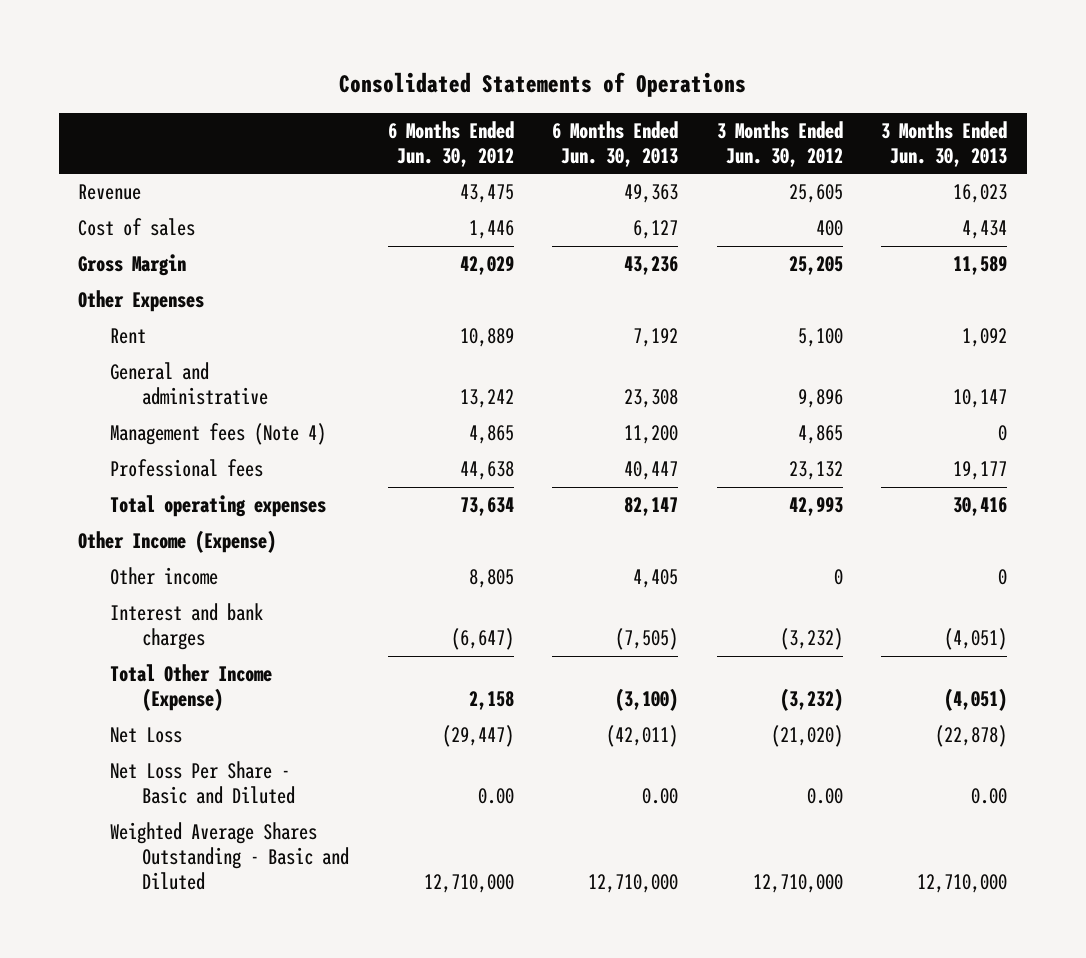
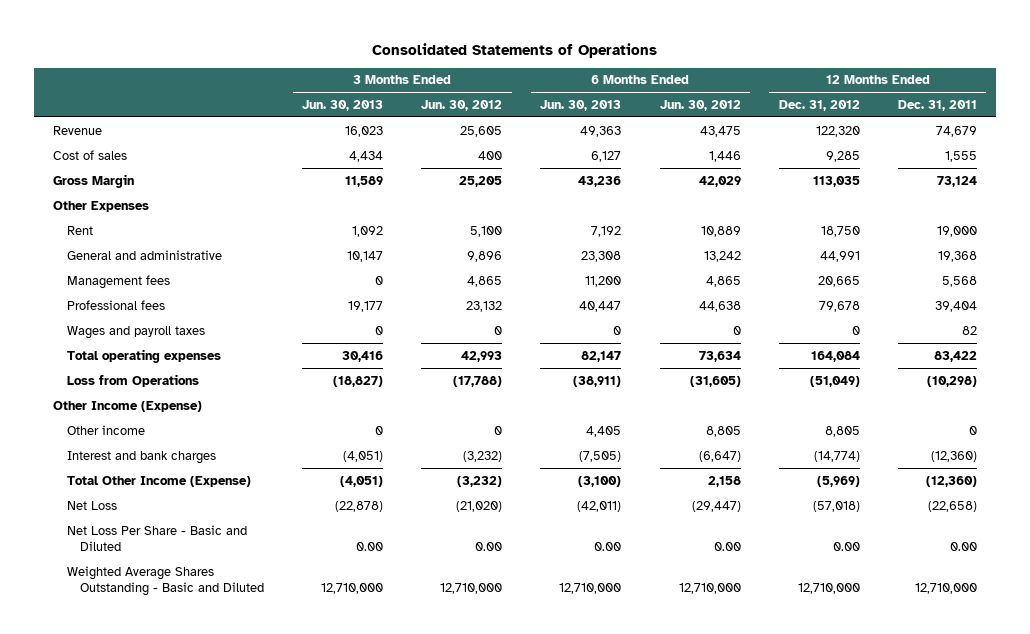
- | 6 Months Ended Jun. 30, 2012 | 6 Months Ended Jun. 30, 2013 | 3 Months Ended Jun. 30, 2012 | 3 Months Ended Jun. 30, 2013
+ | 3 Months Ended Jun. 30, 2013 | 3 Months Ended Jun. 30, 2012 | 6 Months Ended Jun. 30, 2013 | 6 Months Ended Jun. 30, 2012 | 12 Months Ended Dec. 31, 2012 | 12 Months Ended Dec. 31, 2011
- Management fees (Note 4) | 4,865 | 11,200 | 4,865 | 0
+ Management fees | 0 | 4,865 | 11,200 | 4,865 | 20,665 | 5,568
+ Wages and payroll taxes | 0 | 0 | 0 | 0 | 0 | 82
+ Loss from Operations | (18,827) | (17,788) | (38,911) | (31,605) | (51,049) | (10,298)

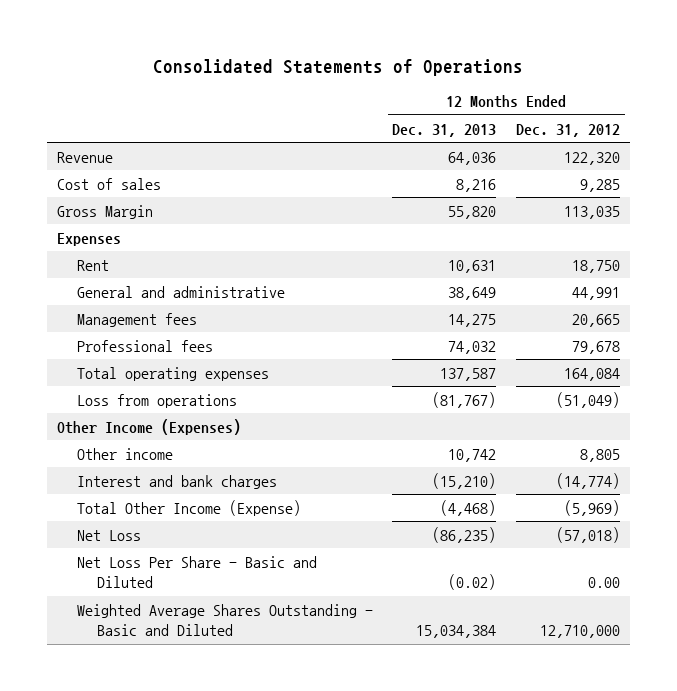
- | 3 Months Ended Jun. 30, 2013 | 3 Months Ended Jun. 30, 2012 | 6 Months Ended Jun. 30, 2013 | 6 Months Ended Jun. 30, 2012 | 12 Months Ended Dec. 31, 2012 | 12 Months Ended Dec. 31, 2011
+ | 12 Months Ended Dec. 31, 2013 | 12 Months Ended Dec. 31, 2012
- Other Expenses
+ Expenses
- Wages and payroll taxes | 0 | 0 | 0 | 0 | 0 | 82
- Loss from Operations | (18,827) | (17,788) | (38,911) | (31,605) | (51,049) | (10,298)
- Other Income (Expense)
+ Loss from operations | (81,767) | (51,049)
+ Other Income (Expenses)

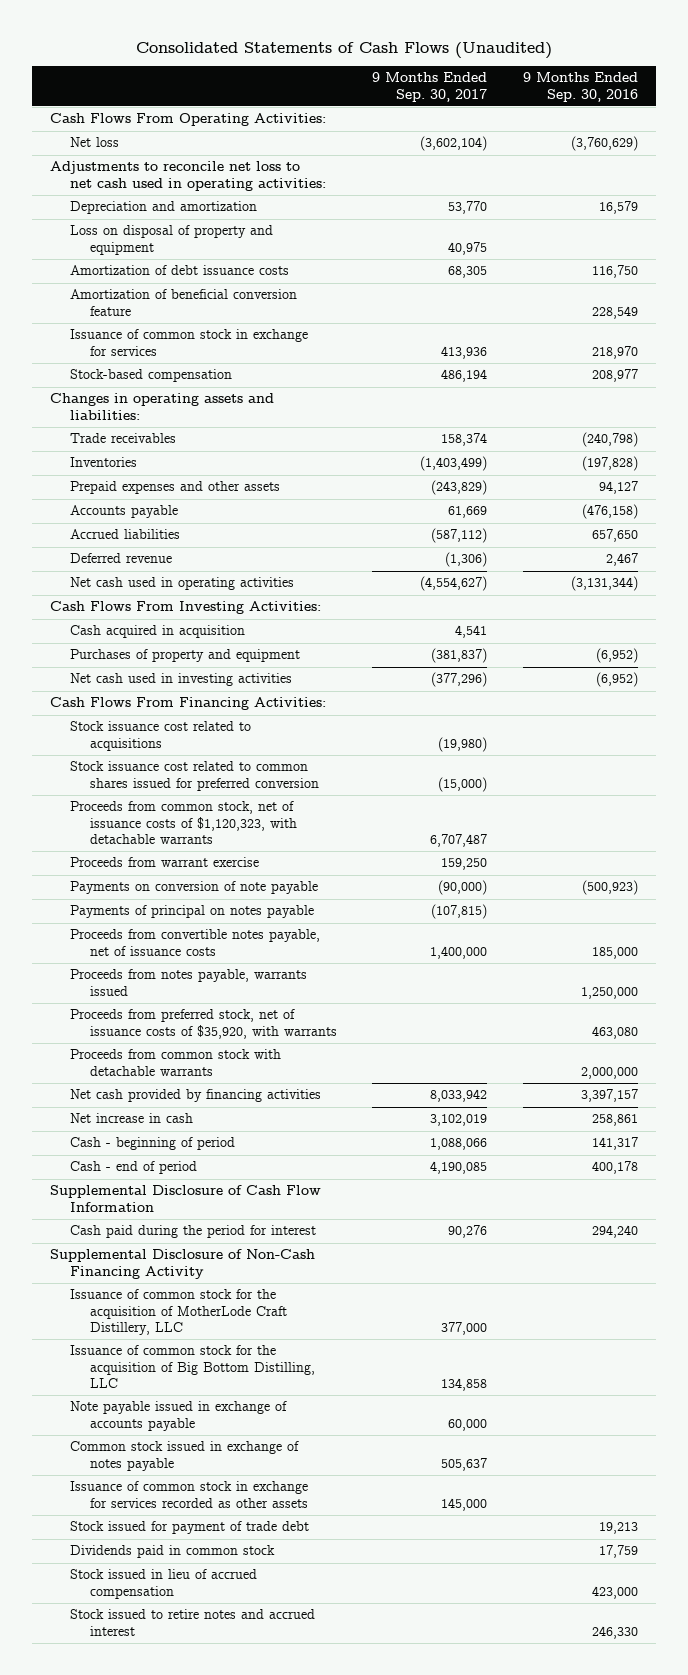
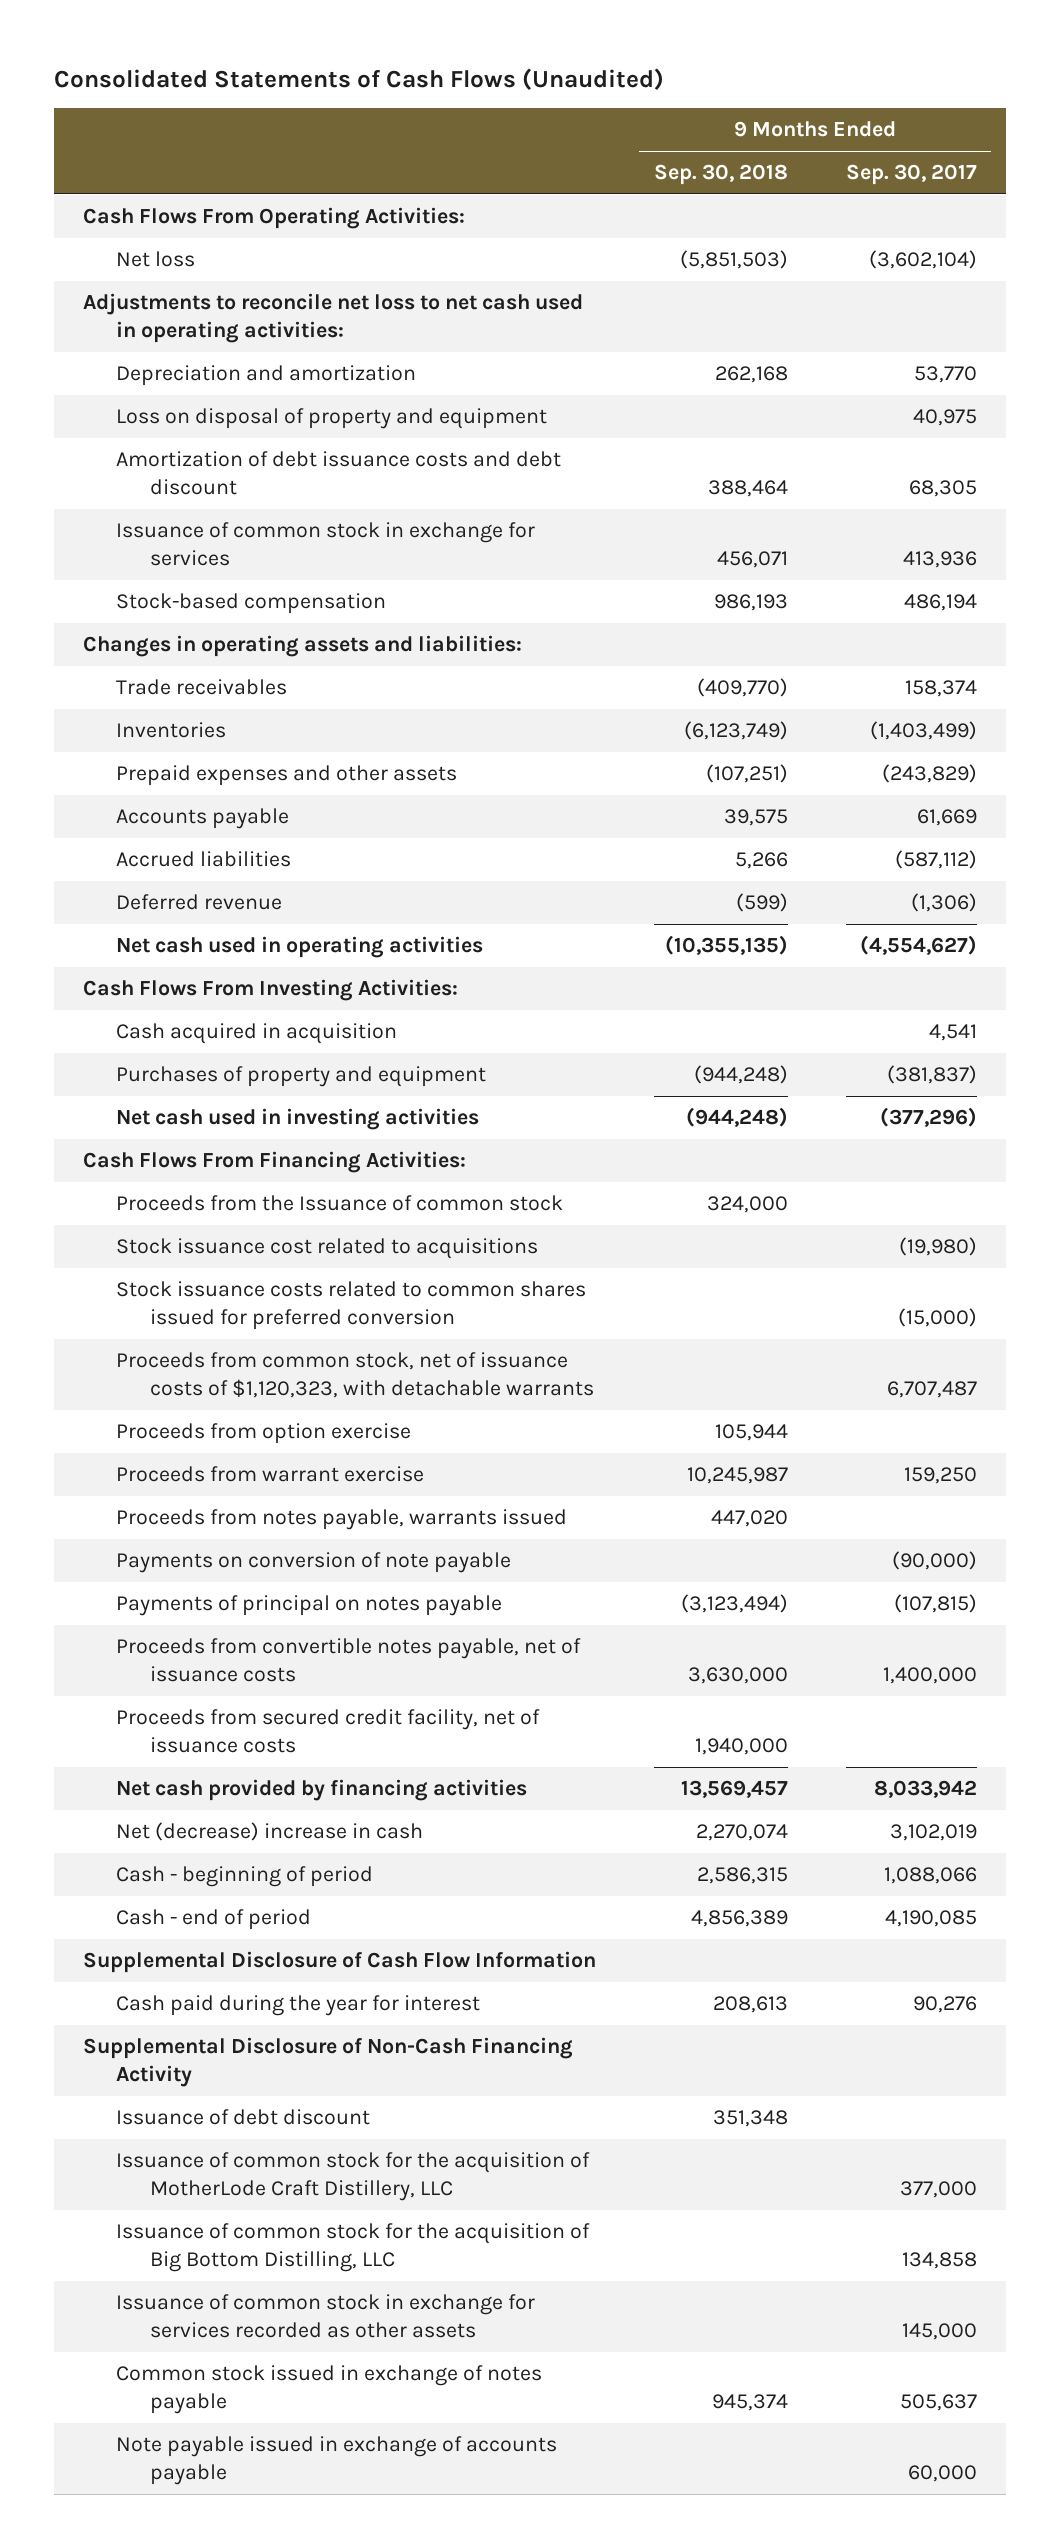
- | 9 Months Ended Sep. 30, 2017 | 9 Months Ended Sep. 30, 2016
+ | 9 Months Ended Sep. 30, 2018 | 9 Months Ended Sep. 30, 2017
- Amortization of debt issuance costs | 68,305 | 116,750
- Amortization of beneficial conversion feature | | 228,549
+ Amortization of debt issuance costs and debt discount | 388,464 | 68,305
+ Proceeds from the Issuance of common stock | 324,000 |
- Stock issuance cost related to common shares issued for preferred conversion | (15,000) |
+ Stock issuance costs related to common shares issued for preferred conversion | | (15,000)
+ Proceeds from option exercise | 105,944 |
moved up: Proceeds from notes payable, warrants issued | 447,020 |
- Proceeds from preferred stock, net of issuance costs of $35,920, with warrants | | 463,080
- Proceeds from common stock with detachable warrants | | 2,000,000
+ Proceeds from secured credit facility, net of issuance costs | 1,940,000 |
- Net increase in cash | 3,102,019 | 258,861
+ Net (decrease) increase in cash | 2,270,074 | 3,102,019
- Cash paid during the period for interest | 90,276 | 294,240
+ Cash paid during the year for interest | 208,613 | 90,276
+ Issuance of debt discount | 351,348 |
- Stock issued for payment of trade debt | | 19,213
- Dividends paid in common stock | | 17,759
- Stock issued in lieu of accrued compensation | | 423,000
- Stock issued to retire notes and accrued interest | | 246,330
moved down: Common stock issued in exchange of notes payable | 945,374 | 505,637
moved down: Note payable issued in exchange of accounts payable | | 60,000

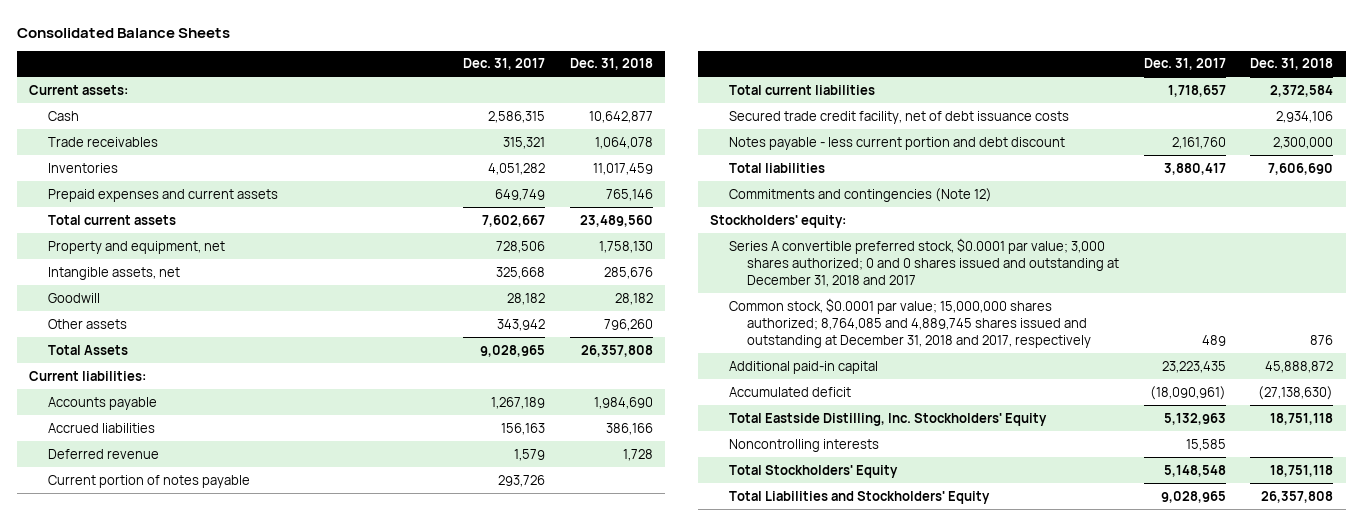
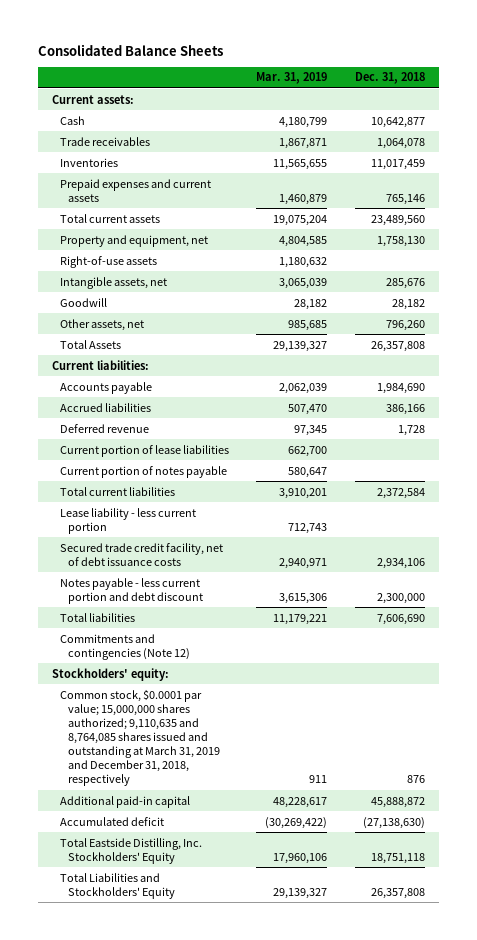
- | Dec. 31, 2017 | Dec. 31, 2018
+ | Mar. 31, 2019 | Dec. 31, 2018
+ Right-of-use assets | 1,180,632 |
- Other assets | 343,942 | 796,260
+ Other assets, net | 985,685 | 796,260
+ Current portion of lease liabilities | 662,700 |
+ Lease liability - less current portion | 712,743 |
- Series A convertible preferred stock, $0.0001 par value; 3,000 shares authorized; 0 and 0 shares issued and outstanding at December 31, 2018 and 2017
- Common stock, $0.0001 par value; 15,000,000 shares authorized; 8,764,085 and 4,889,745 shares issued and outstanding at December 31, 2018 and 2017, respectively | 489 | 876
+ Common stock, $0.0001 par value; 15,000,000 shares authorized; 9,110,635 and 8,764,085 shares issued and outstanding at March 31, 2019 and December 31, 2018, respectively | 911 | 876
- Noncontrolling interests | 15,585 |
- Total Stockholders' Equity | 5,148,548 | 18,751,118

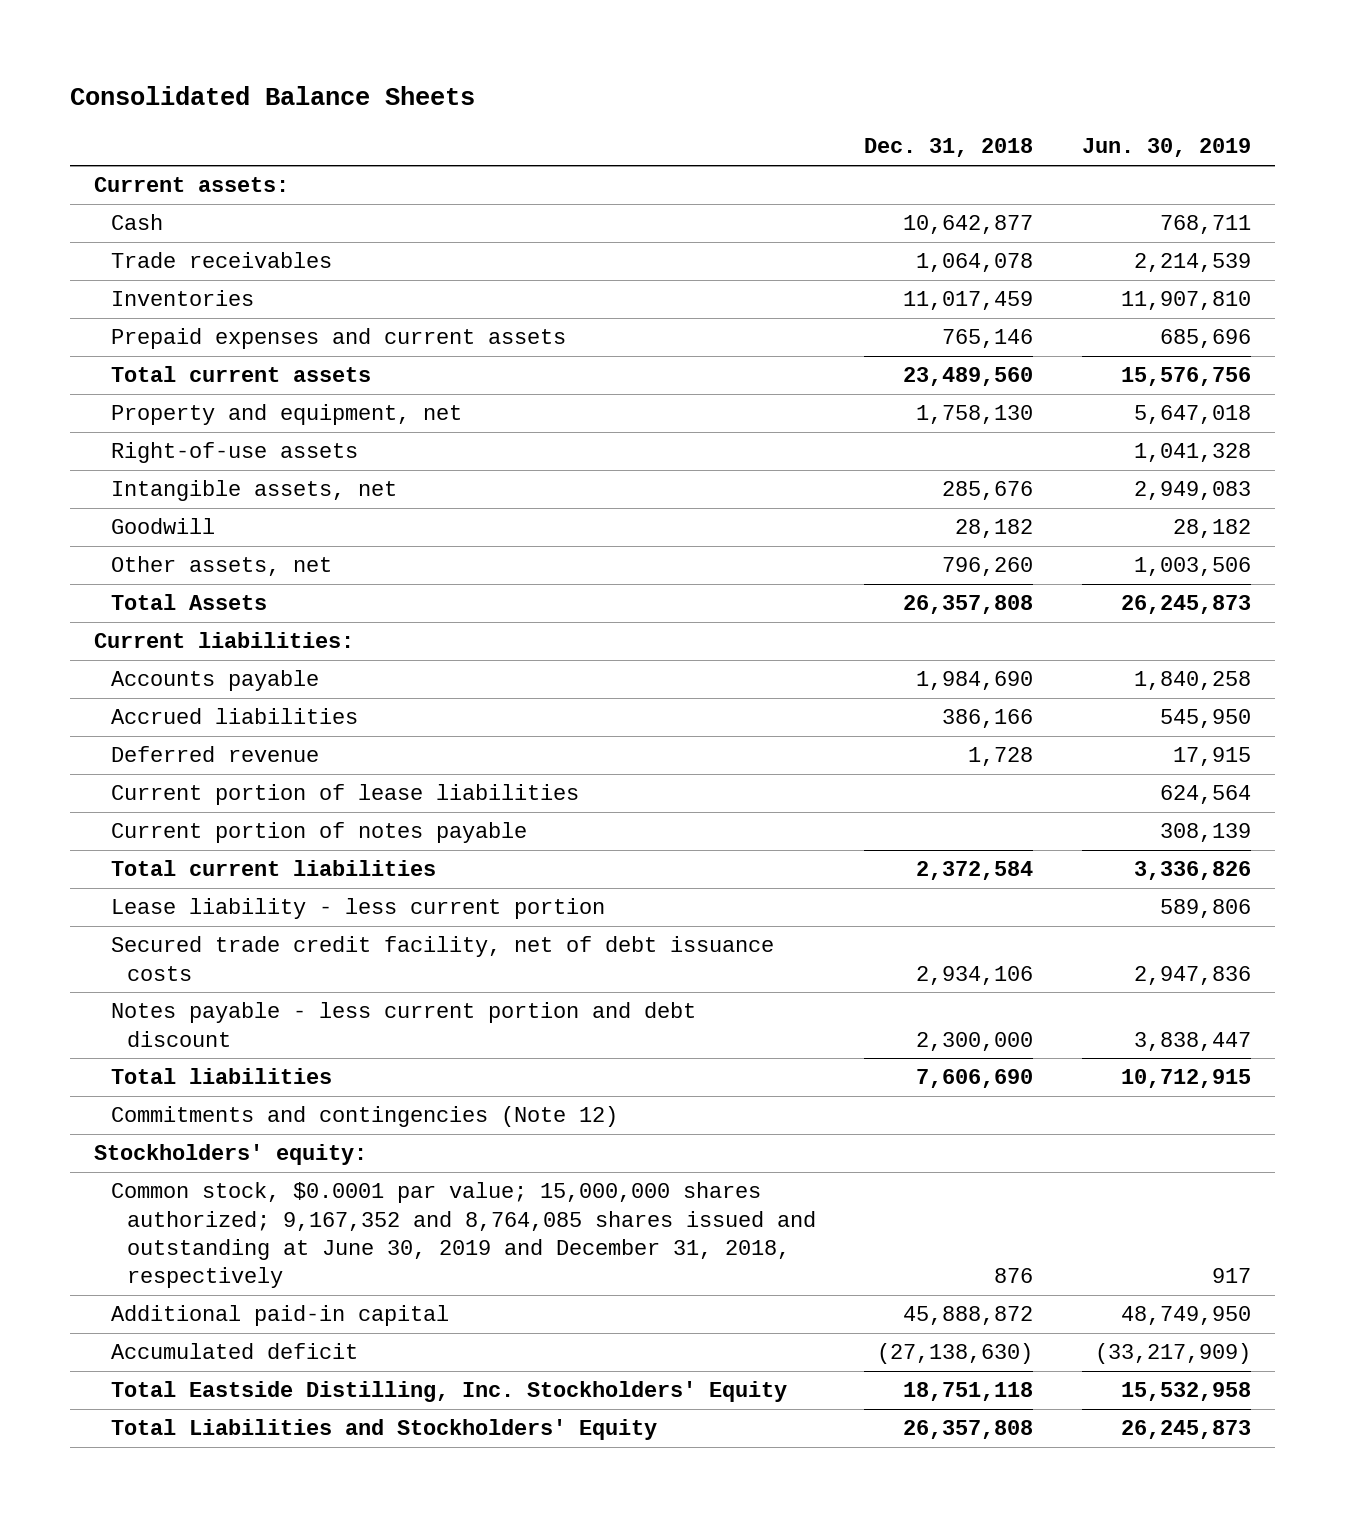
- | Mar. 31, 2019 | Dec. 31, 2018
+ | Dec. 31, 2018 | Jun. 30, 2019
- Common stock, $0.0001 par value; 15,000,000 shares authorized; 9,110,635 and 8,764,085 shares issued and outstanding at March 31, 2019 and December 31, 2018, respectively | 911 | 876
+ Common stock, $0.0001 par value; 15,000,000 shares authorized; 9,167,352 and 8,764,085 shares issued and outstanding at June 30, 2019 and December 31, 2018, respectively | 876 | 917

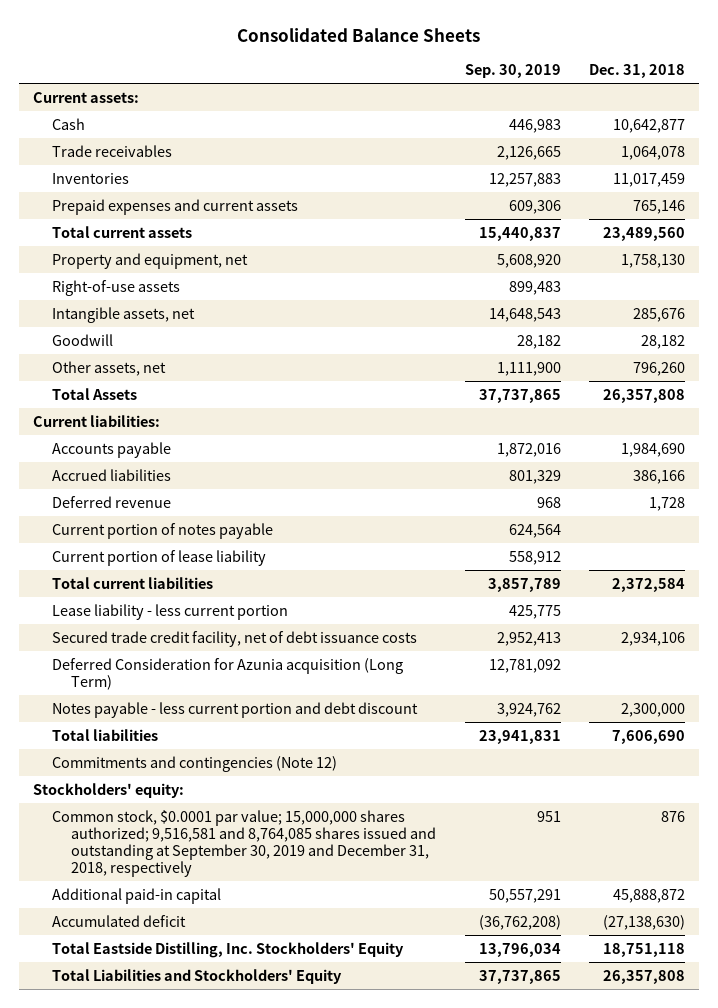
- | Dec. 31, 2018 | Jun. 30, 2019
+ | Sep. 30, 2019 | Dec. 31, 2018
- Current portion of lease liabilities | | 624,564
+ Current portion of lease liability | 558,912 |
+ Deferred Consideration for Azunia acquisition (Long Term) | 12,781,092 |
- Common stock, $0.0001 par value; 15,000,000 shares authorized; 9,167,352 and 8,764,085 shares issued and outstanding at June 30, 2019 and December 31, 2018, respectively | 876 | 917
+ Common stock, $0.0001 par value; 15,000,000 shares authorized; 9,516,581 and 8,764,085 shares issued and outstanding at September 30, 2019 and December 31, 2018, respectively | 951 | 876

